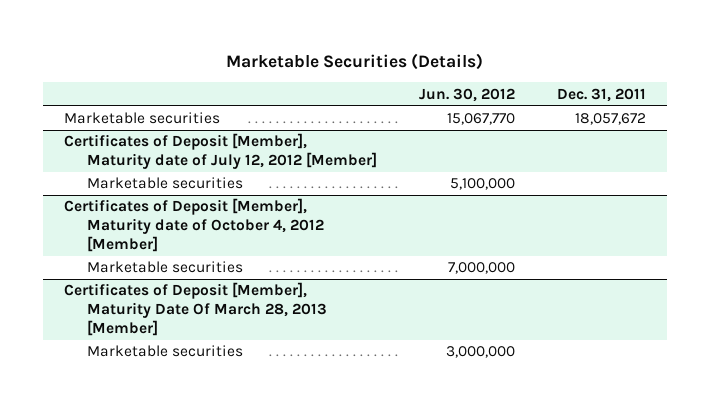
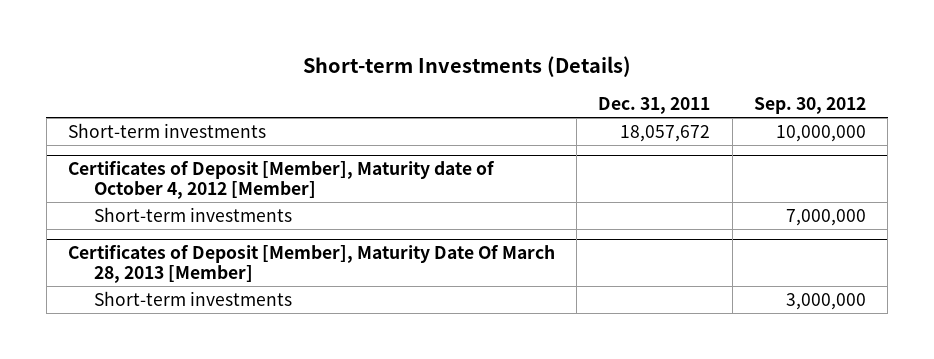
- Marketable Securities (Details)
+ Short-term Investments (Details)
- | Jun. 30, 2012 | Dec. 31, 2011
+ | Dec. 31, 2011 | Sep. 30, 2012
- Marketable securities | 15,067,770 | 18,057,672
- Certificates of Deposit [Member], Maturity date of July 12, 2012 [Member]
- Marketable securities | 5,100,000 |
+ Short-term investments | 18,057,672 | 10,000,000
@ Certificates of Deposit [Member], Maturity date of October 4, 2012 [Member]
- Marketable securities | 7,000,000 |
+ Short-term investments | | 7,000,000
@ Certificates of Deposit [Member], Maturity Date Of March 28, 2013 [Member]
- Marketable securities | 3,000,000 |
+ Short-term investments | | 3,000,000

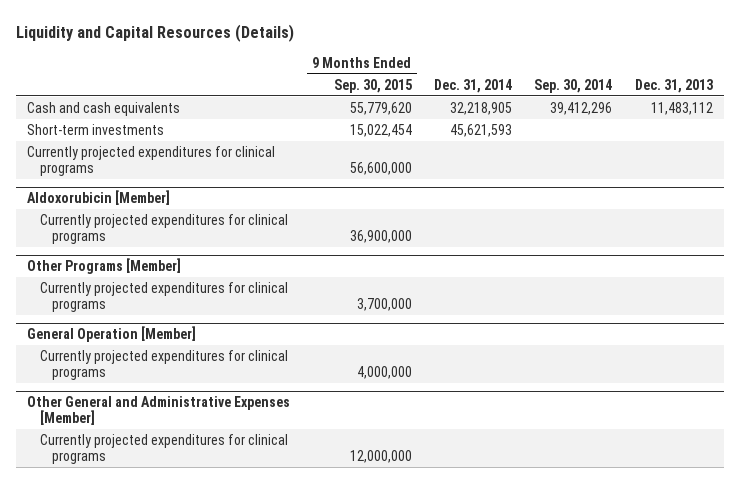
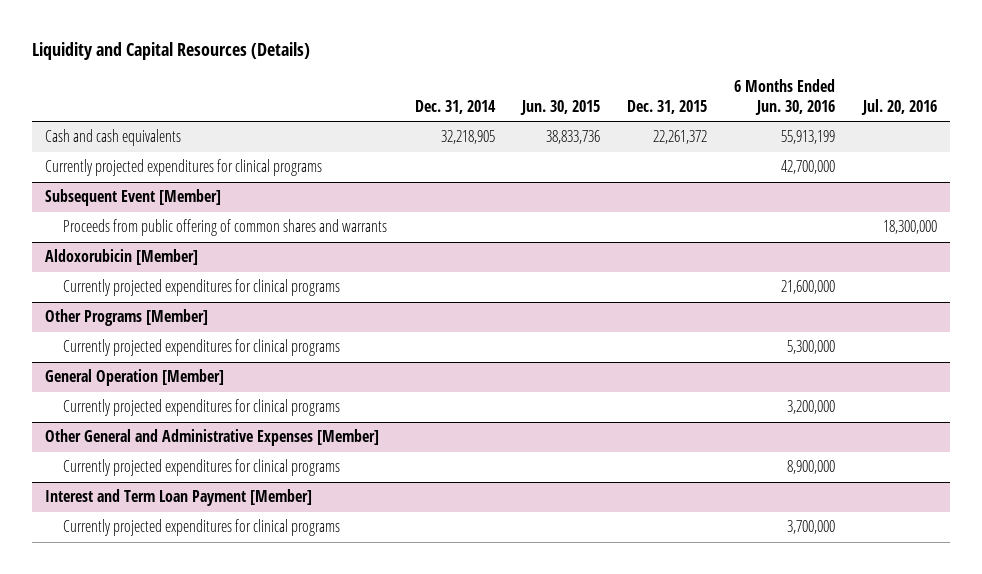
- | 9 Months Ended Sep. 30, 2015 | Dec. 31, 2014 | Sep. 30, 2014 | Dec. 31, 2013
+ | Dec. 31, 2014 | Jun. 30, 2015 | Dec. 31, 2015 | 6 Months Ended Jun. 30, 2016 | Jul. 20, 2016
- Short-term investments | 15,022,454 | 45,621,593 | |
+ Subsequent Event [Member]
+ Proceeds from public offering of common shares and warrants | | | | | 18,300,000
+ Interest and Term Loan Payment [Member]
+ Currently projected expenditures for clinical programs | | | | 3,700,000 |

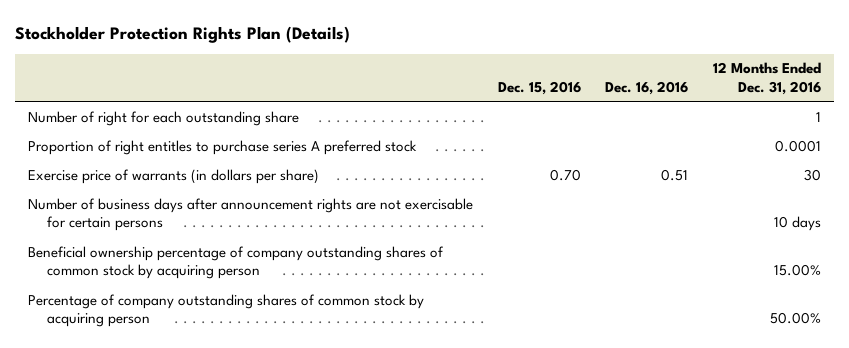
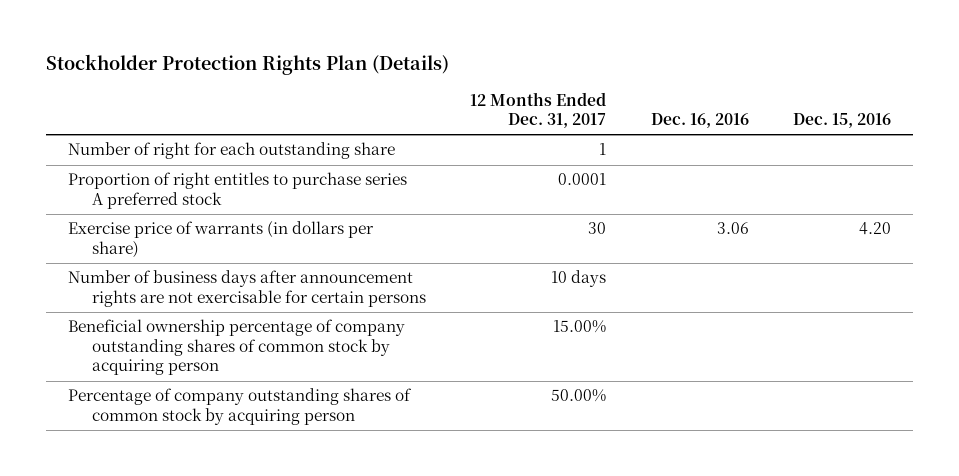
- | Dec. 15, 2016 | Dec. 16, 2016 | 12 Months Ended Dec. 31, 2016
+ | 12 Months Ended Dec. 31, 2017 | Dec. 16, 2016 | Dec. 15, 2016
- Exercise price of warrants (in dollars per share) | 0.70 | 0.51 | 30
+ Exercise price of warrants (in dollars per share) | 30 | 3.06 | 4.20

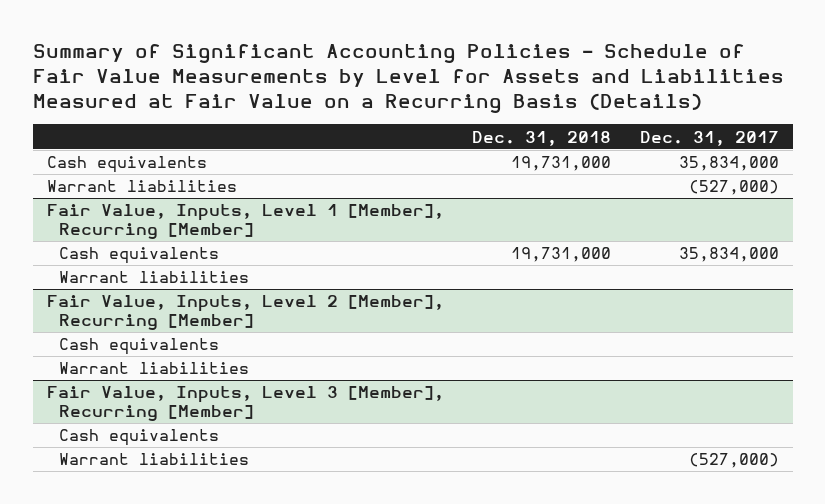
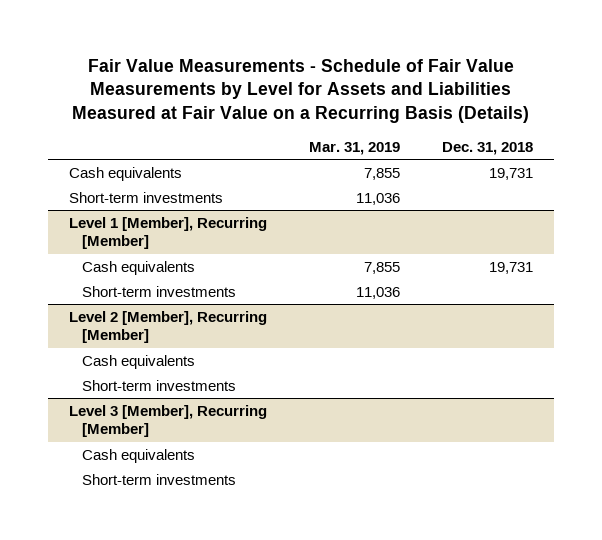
- Summary of Significant Accounting Policies - Schedule of Fair Value Measurements by Level for Assets and Liabilities Measured at Fair Value on a Recurring Basis (Details)
+ Fair Value Measurements - Schedule of Fair Value Measurements by Level for Assets and Liabilities Measured at Fair Value on a Recurring Basis (Details)
- | Dec. 31, 2018 | Dec. 31, 2017
+ | Mar. 31, 2019 | Dec. 31, 2018
- Cash equivalents | 19,731,000 | 35,834,000
- Warrant liabilities | | (527,000)
- Fair Value, Inputs, Level 1 [Member], Recurring [Member]
- Cash equivalents | 19,731,000 | 35,834,000
- Warrant liabilities
- Fair Value, Inputs, Level 2 [Member], Recurring [Member]
+ Cash equivalents | 7,855 | 19,731
+ Short-term investments | 11,036 |
+ Level 1 [Member], Recurring [Member]
+ Cash equivalents | 7,855 | 19,731
+ Short-term investments | 11,036 |
+ Level 2 [Member], Recurring [Member]
- Warrant liabilities
- Fair Value, Inputs, Level 3 [Member], Recurring [Member]
+ Short-term investments
+ Level 3 [Member], Recurring [Member]
- Warrant liabilities | | (527,000)
+ Short-term investments

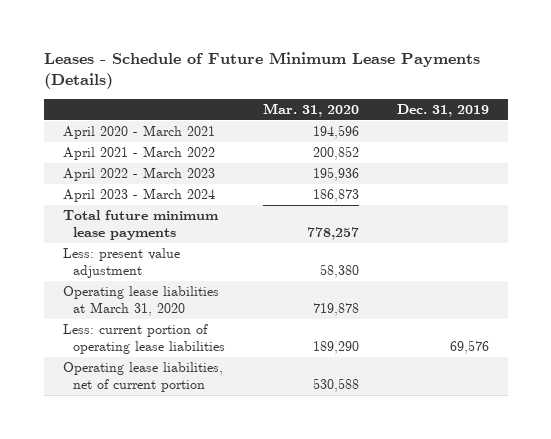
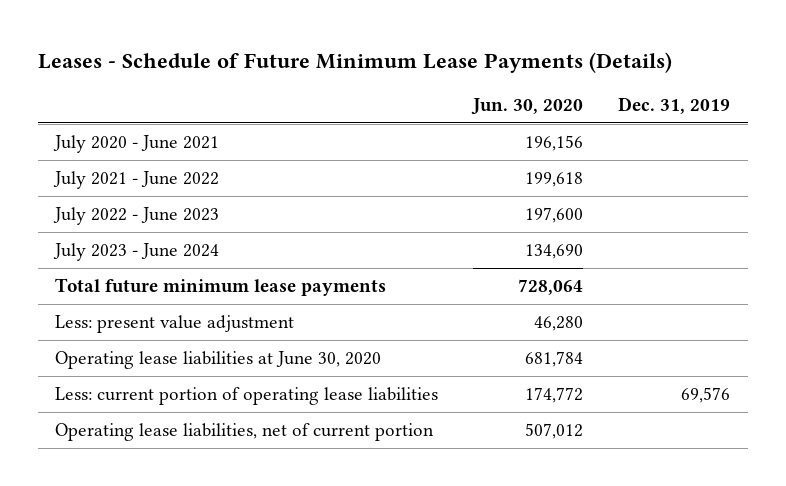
- | Mar. 31, 2020 | Dec. 31, 2019
+ | Jun. 30, 2020 | Dec. 31, 2019
- April 2020 - March 2021 | 194,596 |
- April 2021 - March 2022 | 200,852 |
- April 2022 - March 2023 | 195,936 |
- April 2023 - March 2024 | 186,873 |
+ July 2020 - June 2021 | 196,156 |
+ July 2021 - June 2022 | 199,618 |
+ July 2022 - June 2023 | 197,600 |
+ July 2023 - June 2024 | 134,690 |
- Operating lease liabilities at March 31, 2020 | 719,878 |
+ Operating lease liabilities at June 30, 2020 | 681,784 |

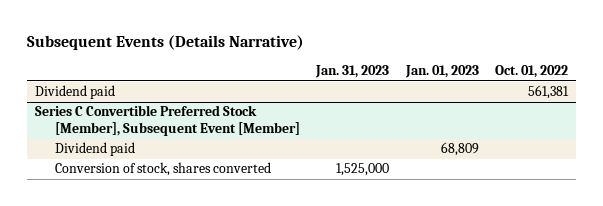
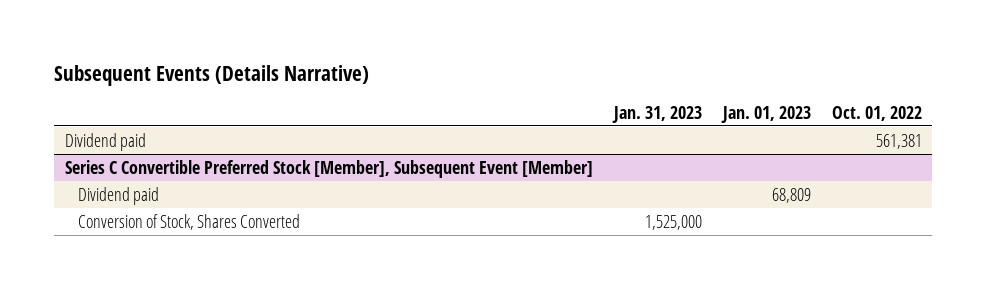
@ Series C Convertible Preferred Stock [Member], Subsequent Event [Member]
- Conversion of stock, shares converted | 1,525,000 | |
+ Conversion of Stock, Shares Converted | 1,525,000 | |

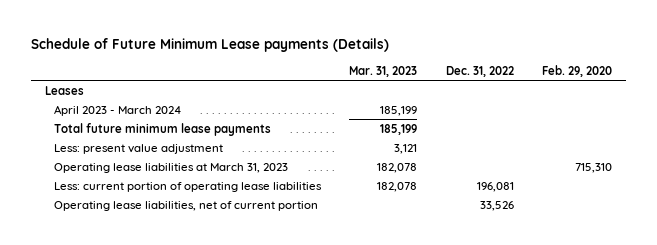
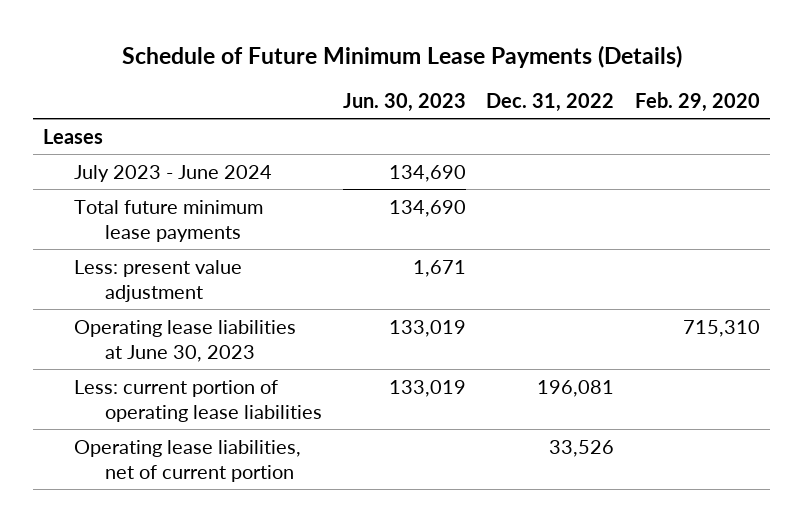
- Schedule of Future Minimum Lease payments (Details)
+ Schedule of Future Minimum Lease Payments (Details)
- | Mar. 31, 2023 | Dec. 31, 2022 | Feb. 29, 2020
+ | Jun. 30, 2023 | Dec. 31, 2022 | Feb. 29, 2020
- April 2023 - March 2024 | 185,199 | |
+ July 2023 - June 2024 | 134,690 | |
- Operating lease liabilities at March 31, 2023 | 182,078 | | 715,310
+ Operating lease liabilities at June 30, 2023 | 133,019 | | 715,310

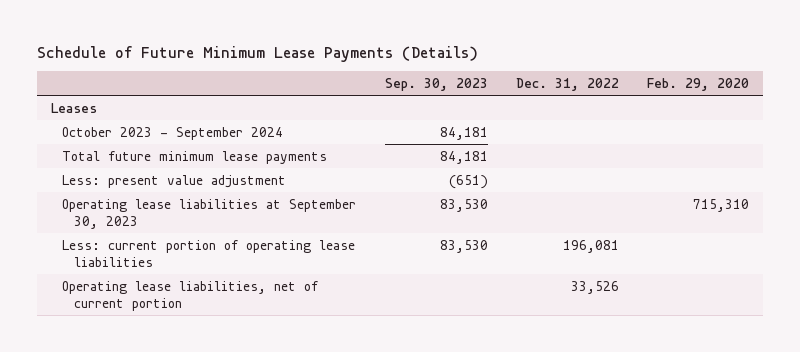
- | Jun. 30, 2023 | Dec. 31, 2022 | Feb. 29, 2020
+ | Sep. 30, 2023 | Dec. 31, 2022 | Feb. 29, 2020
- July 2023 - June 2024 | 134,690 | |
+ October 2023 - September 2024 | 84,181 | |
- Operating lease liabilities at June 30, 2023 | 133,019 | | 715,310
+ Operating lease liabilities at September 30, 2023 | 83,530 | | 715,310

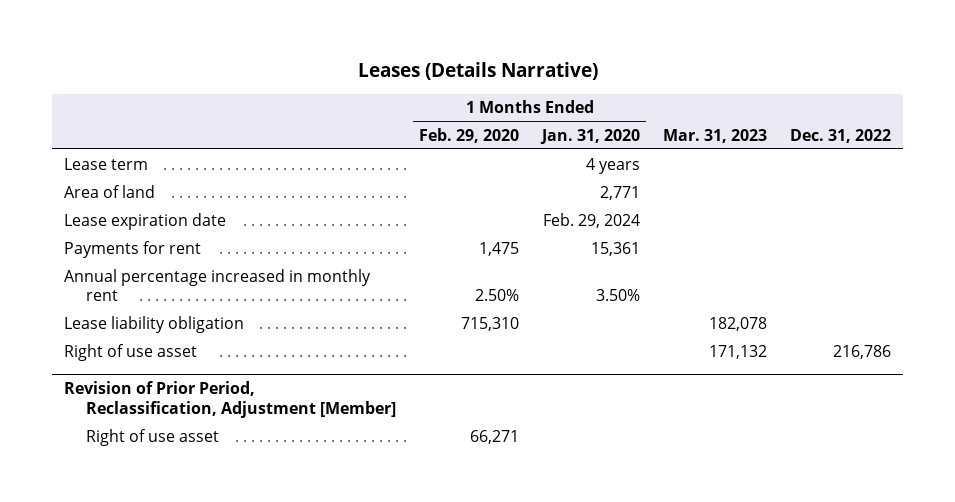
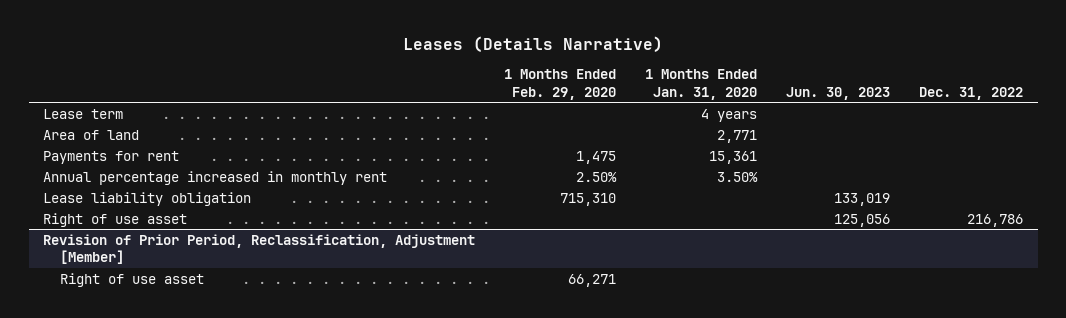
- | 1 Months Ended Feb. 29, 2020 | 1 Months Ended Jan. 31, 2020 | Mar. 31, 2023 | Dec. 31, 2022
+ | 1 Months Ended Feb. 29, 2020 | 1 Months Ended Jan. 31, 2020 | Jun. 30, 2023 | Dec. 31, 2022
- Lease expiration date | | Feb. 29, 2024 | |

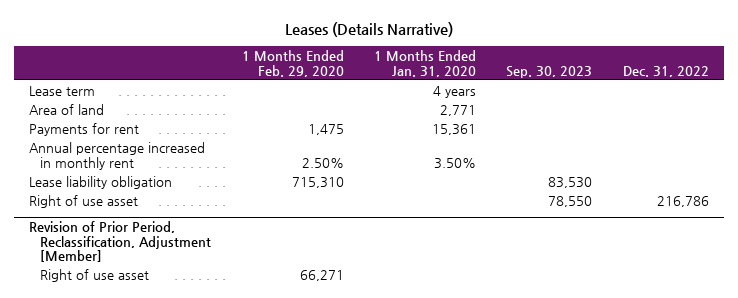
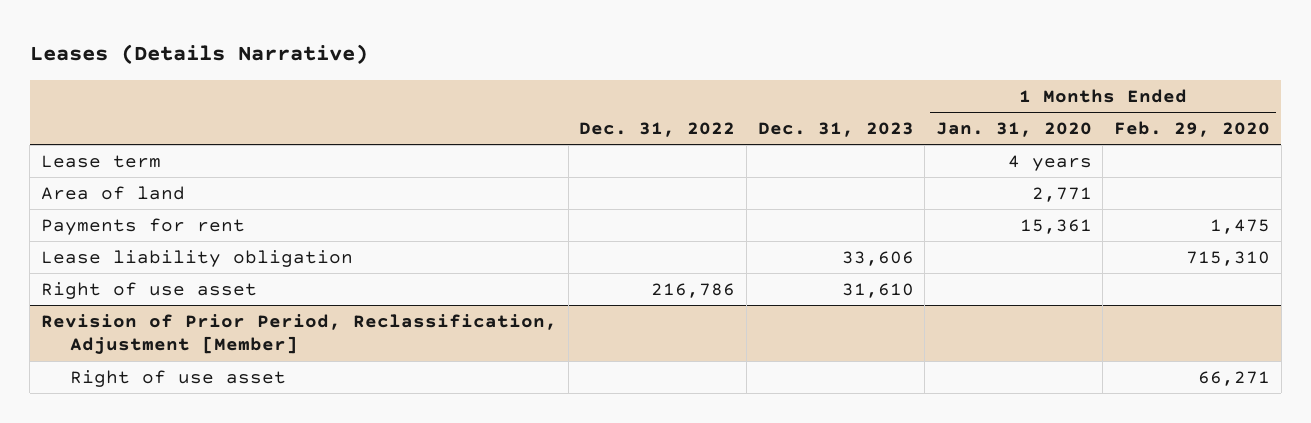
- | 1 Months Ended Feb. 29, 2020 | 1 Months Ended Jan. 31, 2020 | Sep. 30, 2023 | Dec. 31, 2022
+ | Dec. 31, 2022 | Dec. 31, 2023 | 1 Months Ended Jan. 31, 2020 | 1 Months Ended Feb. 29, 2020
- Annual percentage increased in monthly rent | 2.50% | 3.50% | |

